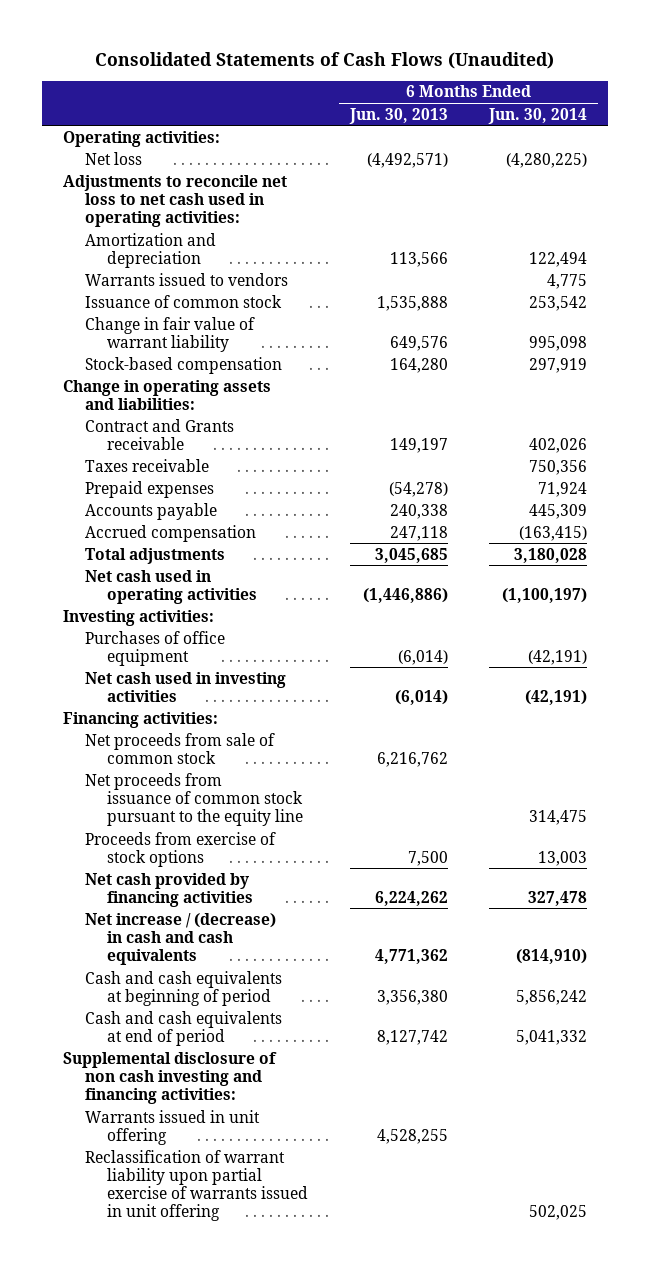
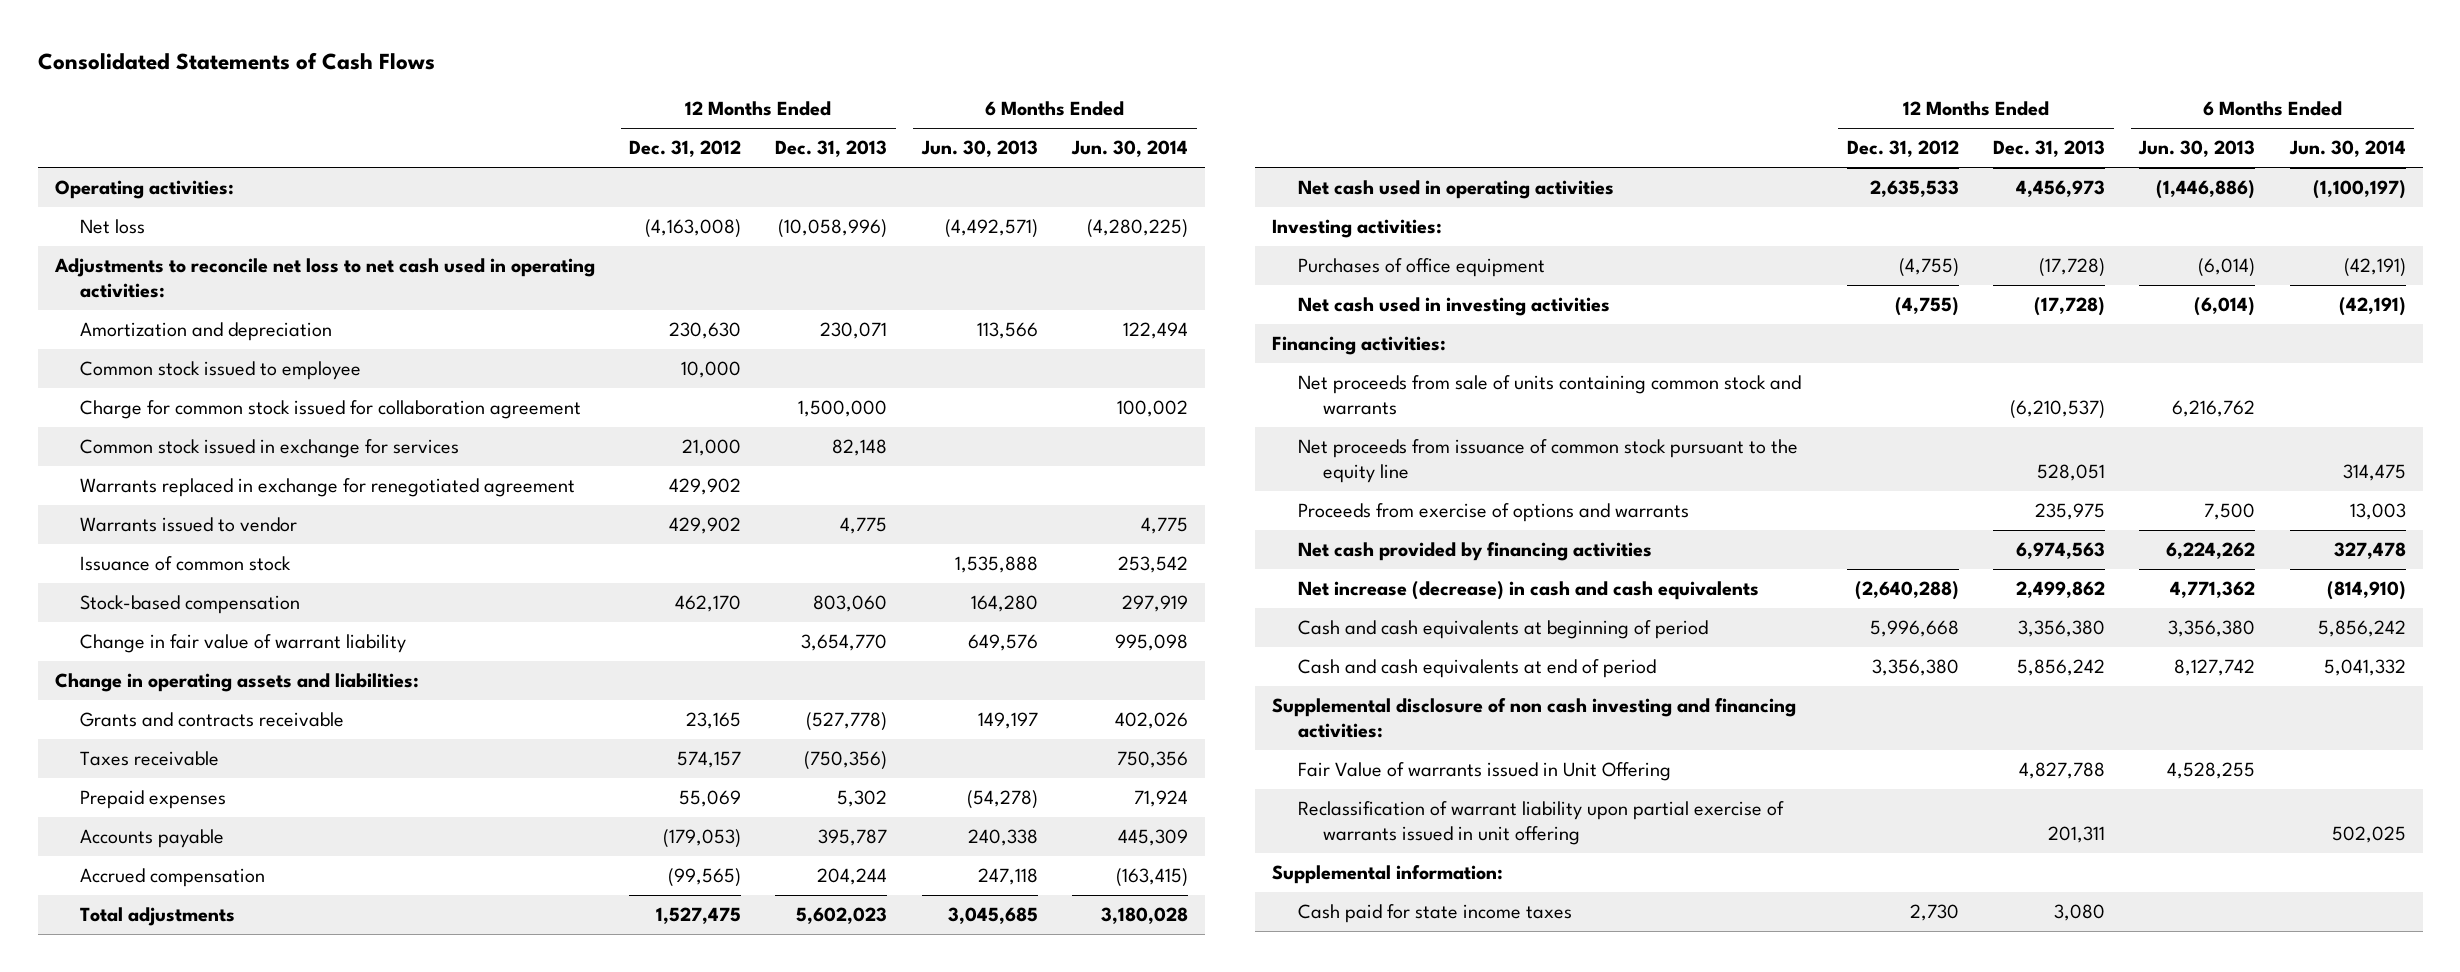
- Consolidated Statements of Cash Flows (Unaudited)
+ Consolidated Statements of Cash Flows
- | 6 Months Ended Jun. 30, 2013 | 6 Months Ended Jun. 30, 2014
+ | 12 Months Ended Dec. 31, 2012 | 12 Months Ended Dec. 31, 2013 | 6 Months Ended Jun. 30, 2013 | 6 Months Ended Jun. 30, 2014
- Warrants issued to vendors | | 4,775
+ Common stock issued to employee | 10,000 | | |
+ Charge for common stock issued for collaboration agreement | | 1,500,000 | | 100,002
+ Common stock issued in exchange for services | 21,000 | 82,148 | |
+ Warrants replaced in exchange for renegotiated agreement | 429,902 | | |
+ Warrants issued to vendor | 429,902 | 4,775 | | 4,775
moved down: Change in fair value of warrant liability | | 3,654,770 | 649,576 | 995,098
- Contract and Grants receivable | 149,197 | 402,026
+ Grants and contracts receivable | 23,165 | (527,778) | 149,197 | 402,026
- Net proceeds from sale of common stock | 6,216,762 |
+ Net proceeds from sale of units containing common stock and warrants | | (6,210,537) | 6,216,762 |
- Proceeds from exercise of stock options | 7,500 | 13,003
+ Proceeds from exercise of options and warrants | | 235,975 | 7,500 | 13,003
- Net increase / (decrease) in cash and cash equivalents | 4,771,362 | (814,910)
+ Net increase (decrease) in cash and cash equivalents | (2,640,288) | 2,499,862 | 4,771,362 | (814,910)
- Warrants issued in unit offering | 4,528,255 |
+ Fair Value of warrants issued in Unit Offering | | 4,827,788 | 4,528,255 |
+ Supplemental information:
+ Cash paid for state income taxes | 2,730 | 3,080 | |

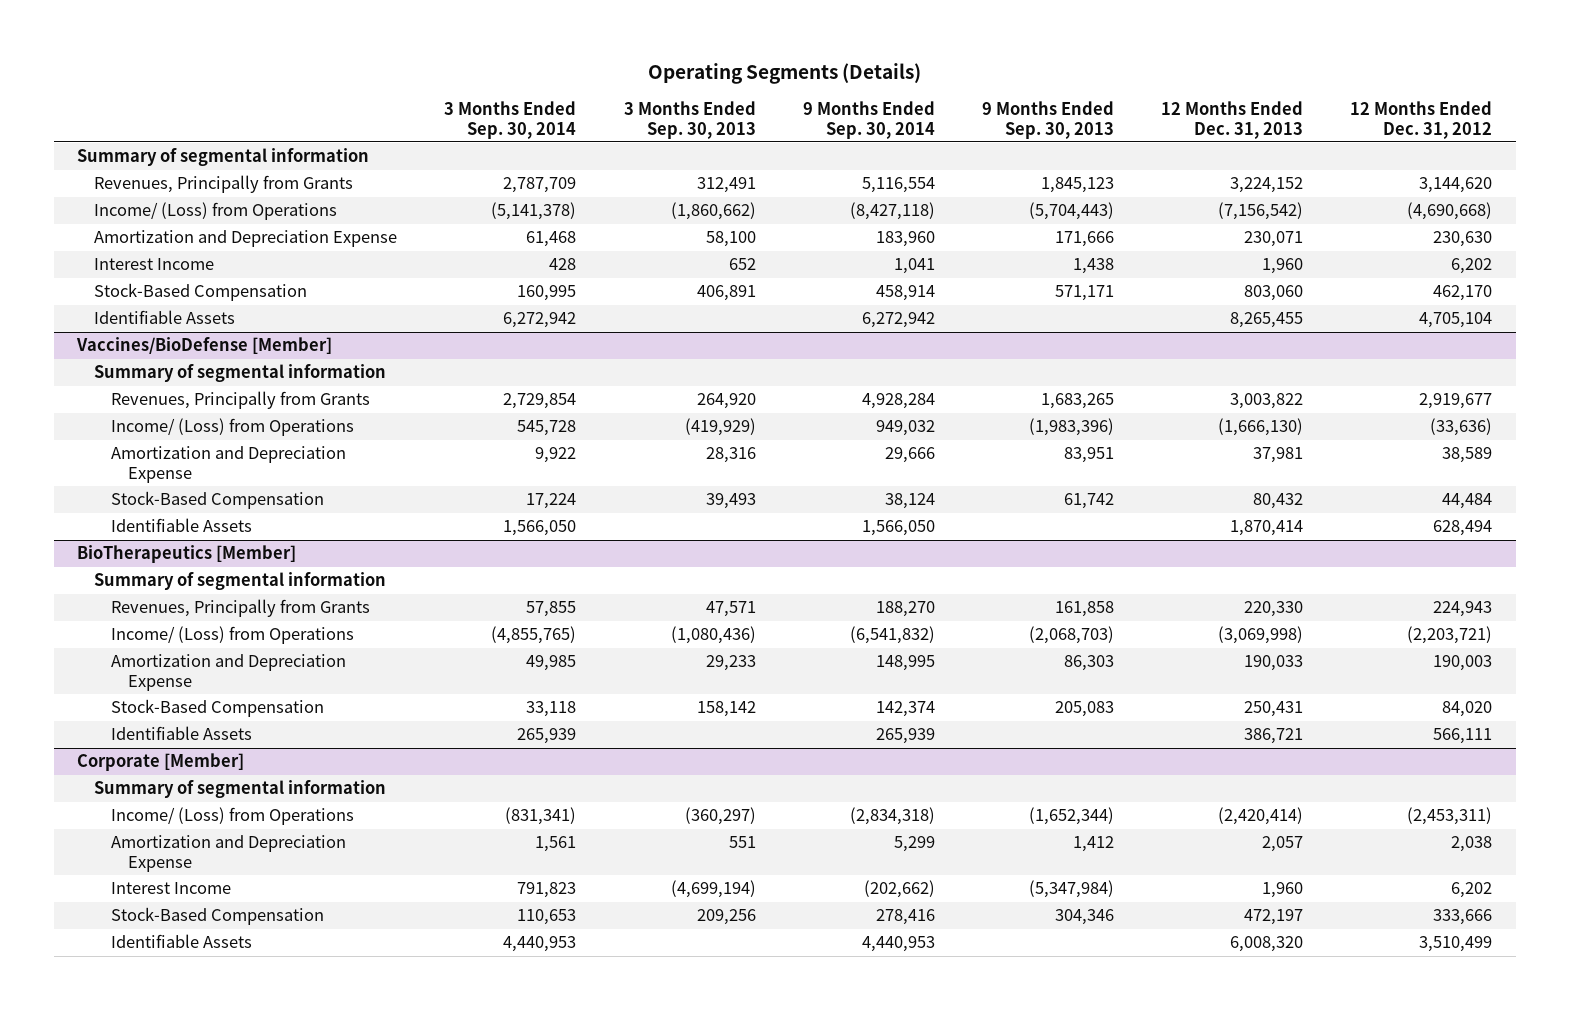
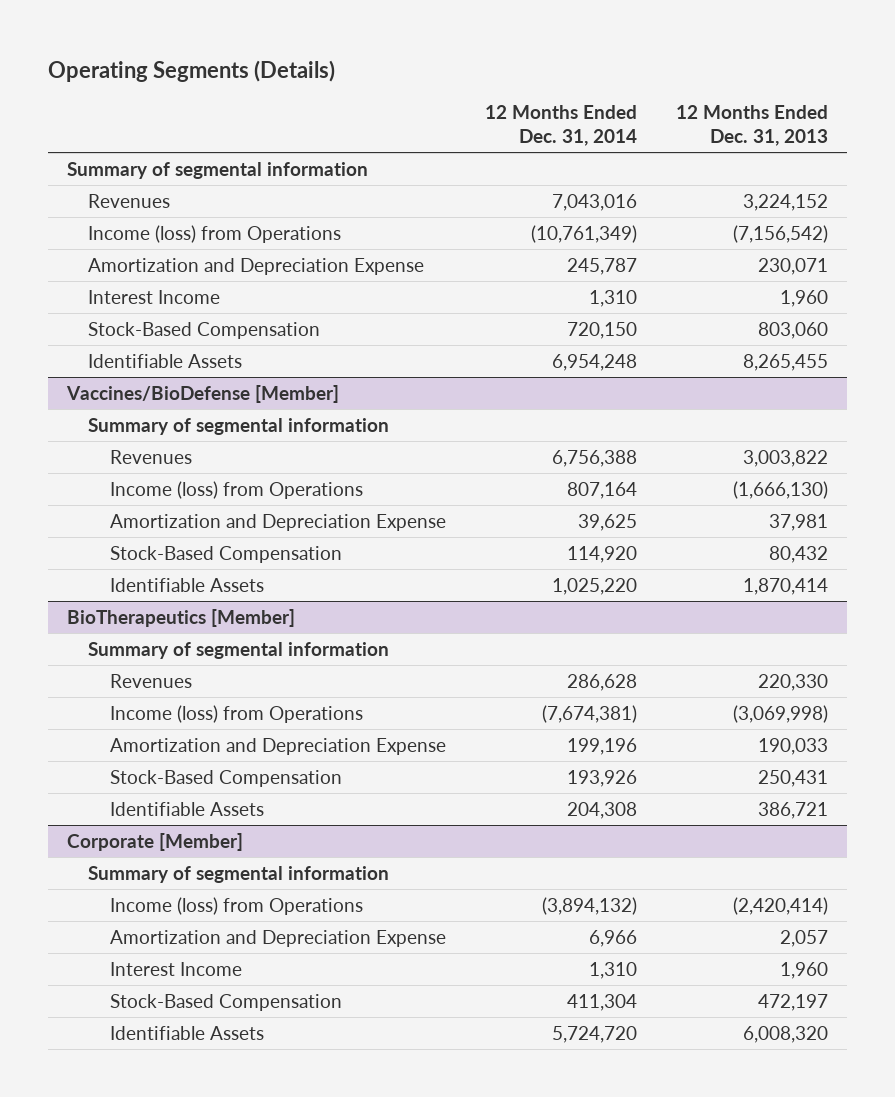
- | 3 Months Ended Sep. 30, 2014 | 3 Months Ended Sep. 30, 2013 | 9 Months Ended Sep. 30, 2014 | 9 Months Ended Sep. 30, 2013 | 12 Months Ended Dec. 31, 2013 | 12 Months Ended Dec. 31, 2012
+ | 12 Months Ended Dec. 31, 2014 | 12 Months Ended Dec. 31, 2013
- Revenues, Principally from Grants | 2,787,709 | 312,491 | 5,116,554 | 1,845,123 | 3,224,152 | 3,144,620
- Income/ (Loss) from Operations | (5,141,378) | (1,860,662) | (8,427,118) | (5,704,443) | (7,156,542) | (4,690,668)
+ Revenues | 7,043,016 | 3,224,152
+ Income (loss) from Operations | (10,761,349) | (7,156,542)
@ Vaccines/BioDefense [Member]
- Revenues, Principally from Grants | 2,729,854 | 264,920 | 4,928,284 | 1,683,265 | 3,003,822 | 2,919,677
- Income/ (Loss) from Operations | 545,728 | (419,929) | 949,032 | (1,983,396) | (1,666,130) | (33,636)
+ Revenues | 6,756,388 | 3,003,822
+ Income (loss) from Operations | 807,164 | (1,666,130)
@ BioTherapeutics [Member]
- Revenues, Principally from Grants | 57,855 | 47,571 | 188,270 | 161,858 | 220,330 | 224,943
- Income/ (Loss) from Operations | (4,855,765) | (1,080,436) | (6,541,832) | (2,068,703) | (3,069,998) | (2,203,721)
+ Revenues | 286,628 | 220,330
+ Income (loss) from Operations | (7,674,381) | (3,069,998)
@ Corporate [Member]
- Income/ (Loss) from Operations | (831,341) | (360,297) | (2,834,318) | (1,652,344) | (2,420,414) | (2,453,311)
+ Income (loss) from Operations | (3,894,132) | (2,420,414)

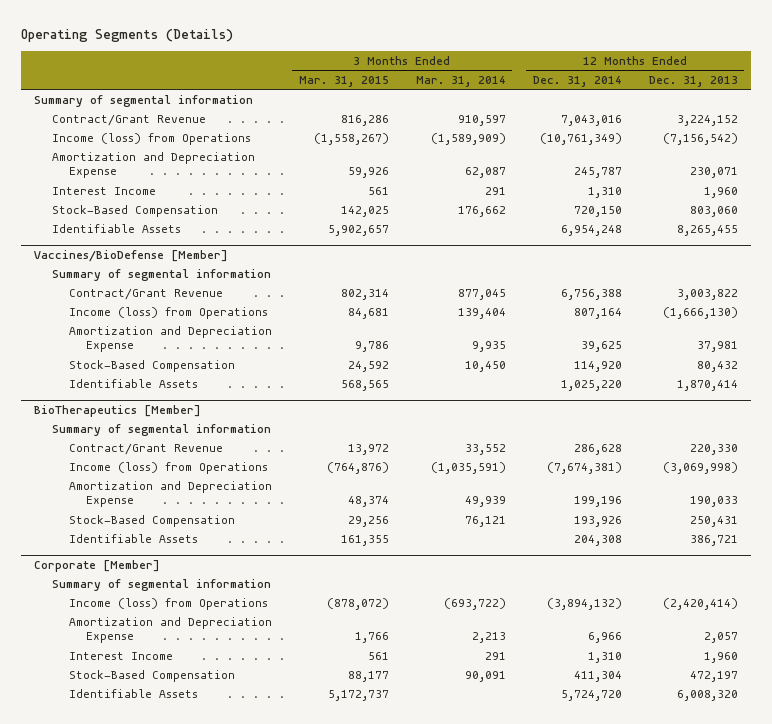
- | 12 Months Ended Dec. 31, 2014 | 12 Months Ended Dec. 31, 2013
+ | 3 Months Ended Mar. 31, 2015 | 3 Months Ended Mar. 31, 2014 | 12 Months Ended Dec. 31, 2014 | 12 Months Ended Dec. 31, 2013
- Revenues | 7,043,016 | 3,224,152
+ Contract/Grant Revenue | 816,286 | 910,597 | 7,043,016 | 3,224,152
@ Vaccines/BioDefense [Member]
- Revenues | 6,756,388 | 3,003,822
+ Contract/Grant Revenue | 802,314 | 877,045 | 6,756,388 | 3,003,822
@ BioTherapeutics [Member]
- Revenues | 286,628 | 220,330
+ Contract/Grant Revenue | 13,972 | 33,552 | 286,628 | 220,330

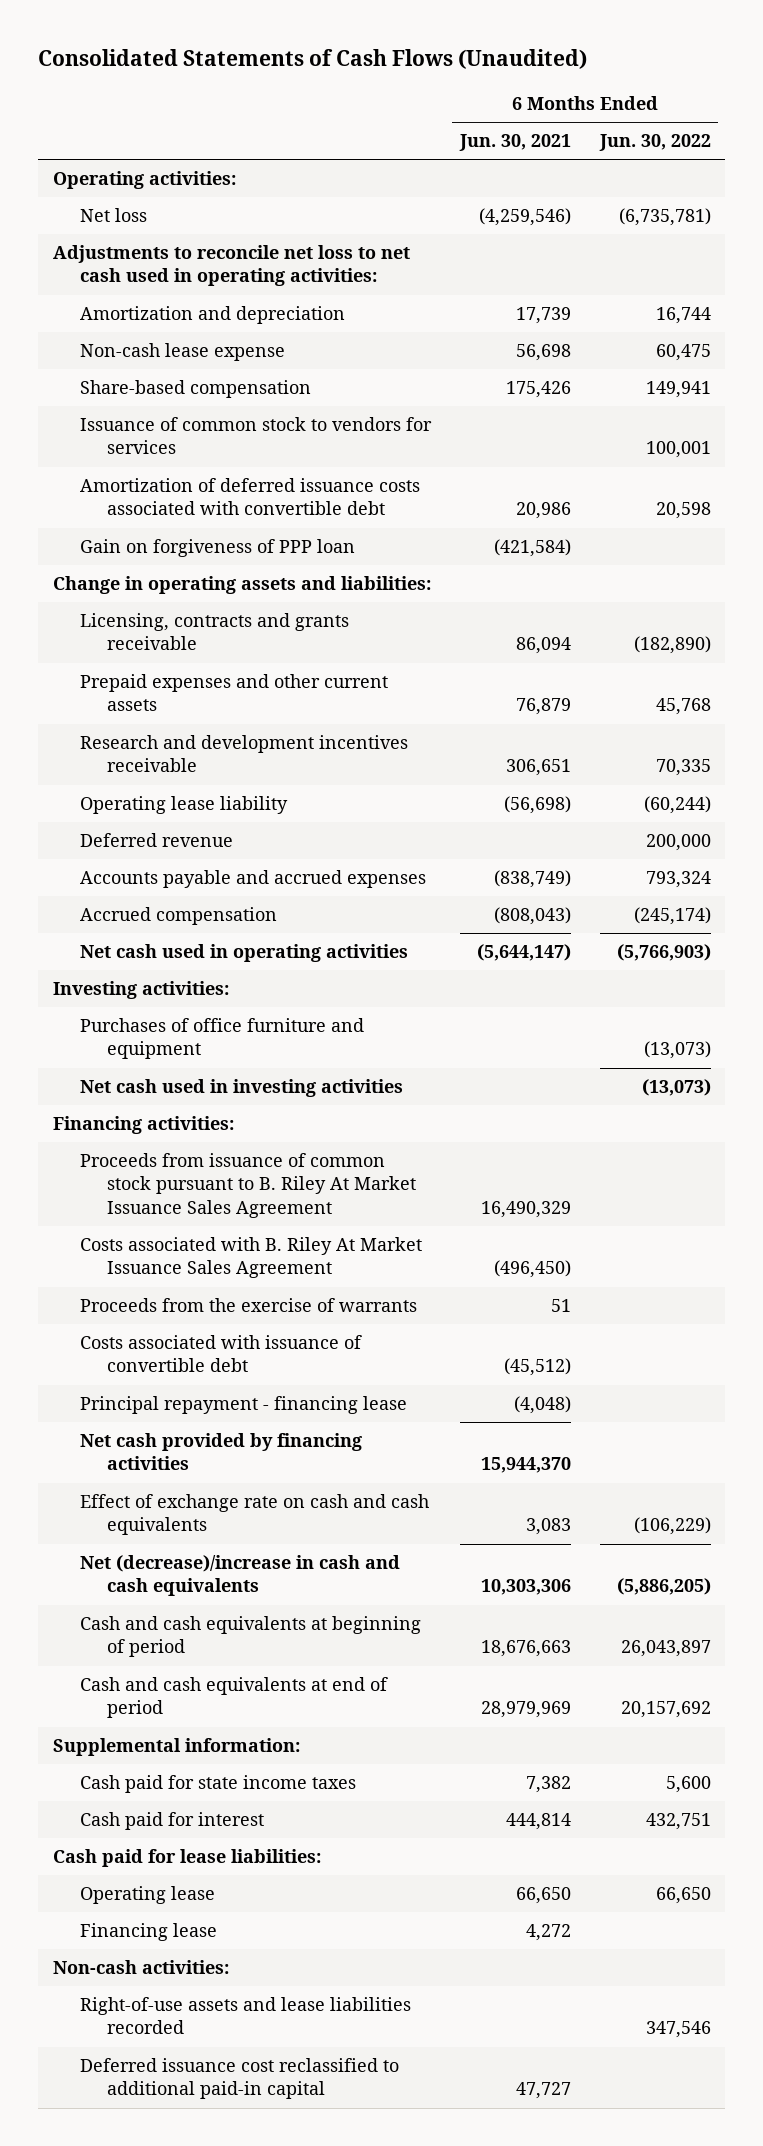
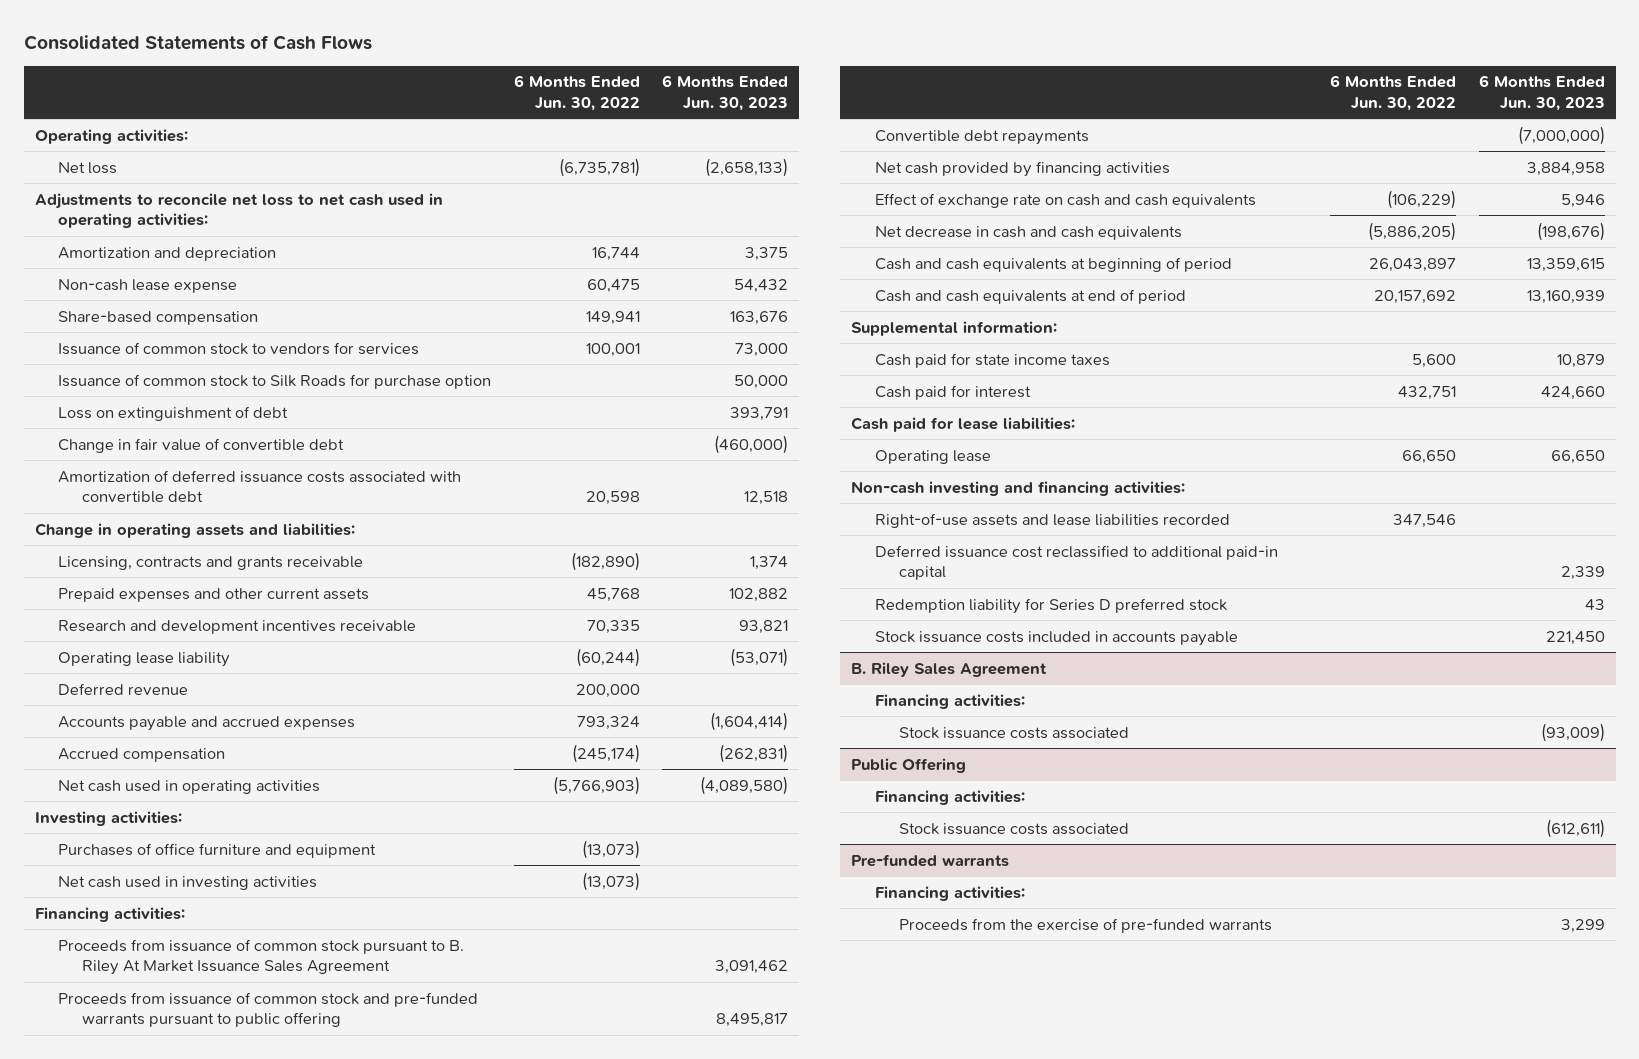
- Consolidated Statements of Cash Flows (Unaudited)
+ Consolidated Statements of Cash Flows
- | 6 Months Ended Jun. 30, 2021 | 6 Months Ended Jun. 30, 2022
+ | 6 Months Ended Jun. 30, 2022 | 6 Months Ended Jun. 30, 2023
+ Issuance of common stock to Silk Roads for purchase option | | 50,000
+ Loss on extinguishment of debt | | 393,791
+ Change in fair value of convertible debt | | (460,000)
- Gain on forgiveness of PPP loan | (421,584) |
- Costs associated with B. Riley At Market Issuance Sales Agreement | (496,450) |
- Proceeds from the exercise of warrants | 51 |
- Costs associated with issuance of convertible debt | (45,512) |
- Principal repayment - financing lease | (4,048) |
+ Proceeds from issuance of common stock and pre-funded warrants pursuant to public offering | | 8,495,817
+ Convertible debt repayments | | (7,000,000)
- Net (decrease)/increase in cash and cash equivalents | 10,303,306 | (5,886,205)
+ Net decrease in cash and cash equivalents | (5,886,205) | (198,676)
- Financing lease | 4,272 |
- Non-cash activities:
+ Non-cash investing and financing activities:
+ Redemption liability for Series D preferred stock | | 43
+ Stock issuance costs included in accounts payable | | 221,450
+ B. Riley Sales Agreement
+ Financing activities:
+ Stock issuance costs associated | | (93,009)
+ Public Offering
+ Financing activities:
+ Stock issuance costs associated | | (612,611)
+ Pre-funded warrants
+ Financing activities:
+ Proceeds from the exercise of pre-funded warrants | | 3,299

